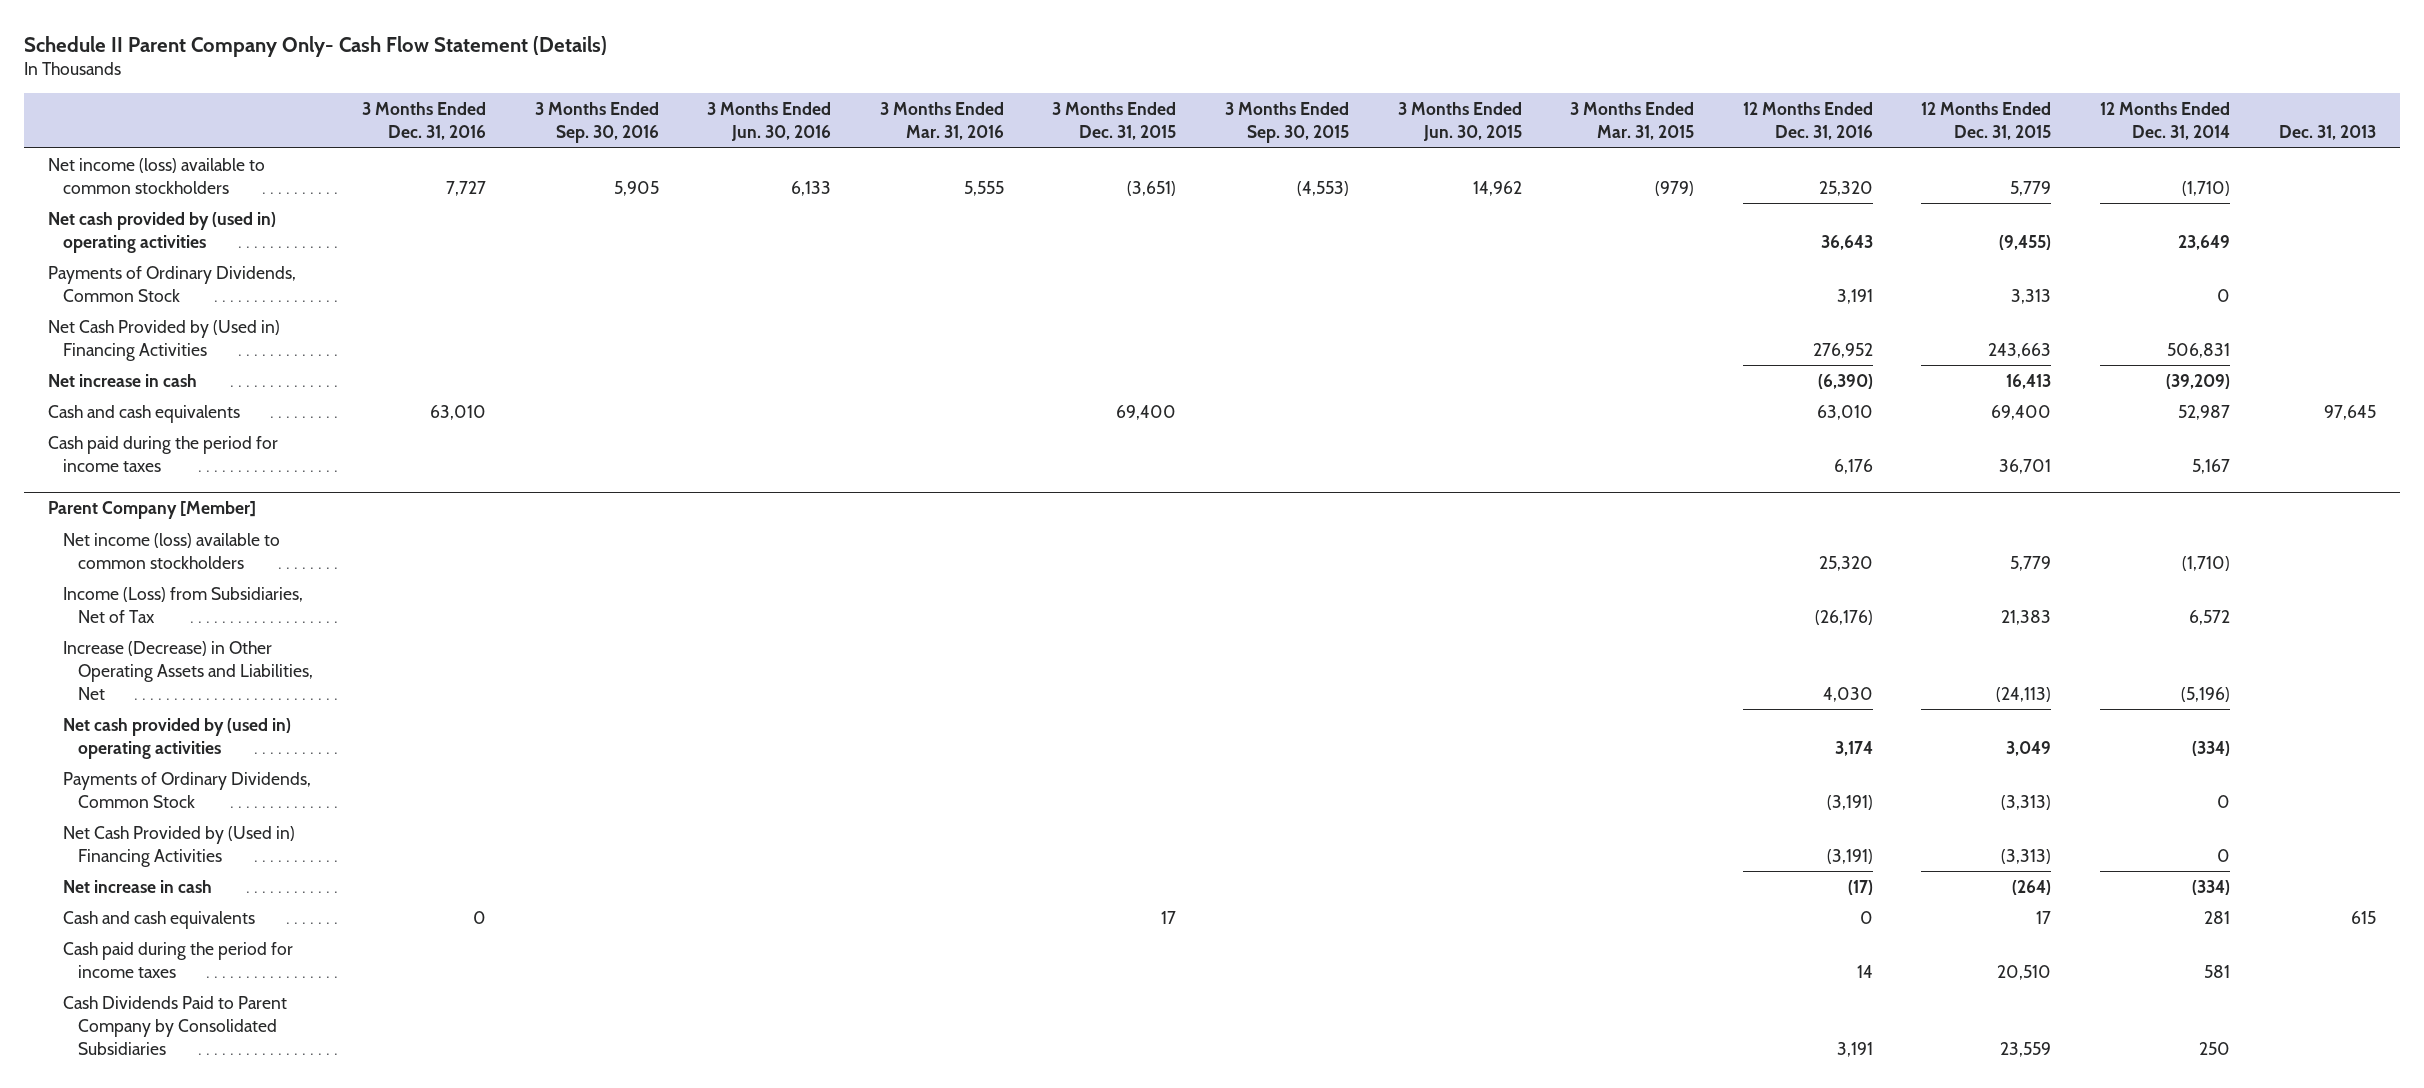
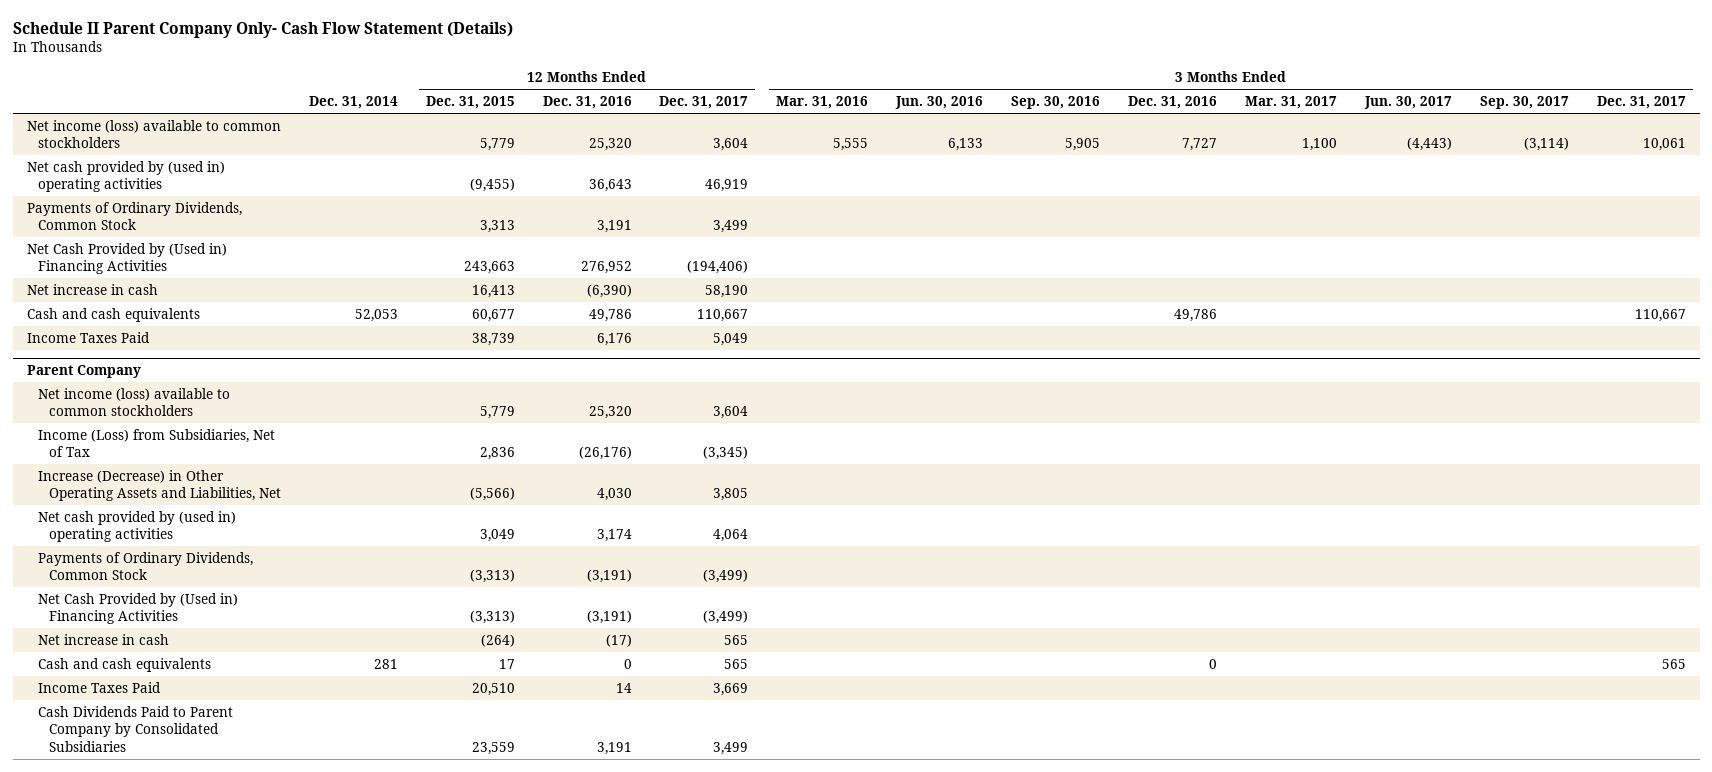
- | 3 Months Ended Dec. 31, 2016 | 3 Months Ended Sep. 30, 2016 | 3 Months Ended Jun. 30, 2016 | 3 Months Ended Mar. 31, 2016 | 3 Months Ended Dec. 31, 2015 | 3 Months Ended Sep. 30, 2015 | 3 Months Ended Jun. 30, 2015 | 3 Months Ended Mar. 31, 2015 | 12 Months Ended Dec. 31, 2016 | 12 Months Ended Dec. 31, 2015 | 12 Months Ended Dec. 31, 2014 | Dec. 31, 2013
+ | Dec. 31, 2014 | 12 Months Ended Dec. 31, 2015 | 12 Months Ended Dec. 31, 2016 | 12 Months Ended Dec. 31, 2017 | 3 Months Ended Mar. 31, 2016 | 3 Months Ended Jun. 30, 2016 | 3 Months Ended Sep. 30, 2016 | 3 Months Ended Dec. 31, 2016 | 3 Months Ended Mar. 31, 2017 | 3 Months Ended Jun. 30, 2017 | 3 Months Ended Sep. 30, 2017 | 3 Months Ended Dec. 31, 2017
- Cash and cash equivalents | 63,010 | | | | 69,400 | | | | 63,010 | 69,400 | 52,987 | 97,645
- Cash paid during the period for income taxes | | | | | | | | | 6,176 | 36,701 | 5,167 |
- Parent Company [Member]
+ Cash and cash equivalents | 52,053 | 60,677 | 49,786 | 110,667 | | | | 49,786 | | | | 110,667
+ Income Taxes Paid | | 38,739 | 6,176 | 5,049 | | | | | | | |
+ Parent Company
- Income (Loss) from Subsidiaries, Net of Tax | | | | | | | | | (26,176) | 21,383 | 6,572 |
- Increase (Decrease) in Other Operating Assets and Liabilities, Net | | | | | | | | | 4,030 | (24,113) | (5,196) |
+ Income (Loss) from Subsidiaries, Net of Tax | | 2,836 | (26,176) | (3,345) | | | | | | | |
+ Increase (Decrease) in Other Operating Assets and Liabilities, Net | | (5,566) | 4,030 | 3,805 | | | | | | | |
- Cash paid during the period for income taxes | | | | | | | | | 14 | 20,510 | 581 |
+ Income Taxes Paid | | 20,510 | 14 | 3,669 | | | | | | | |

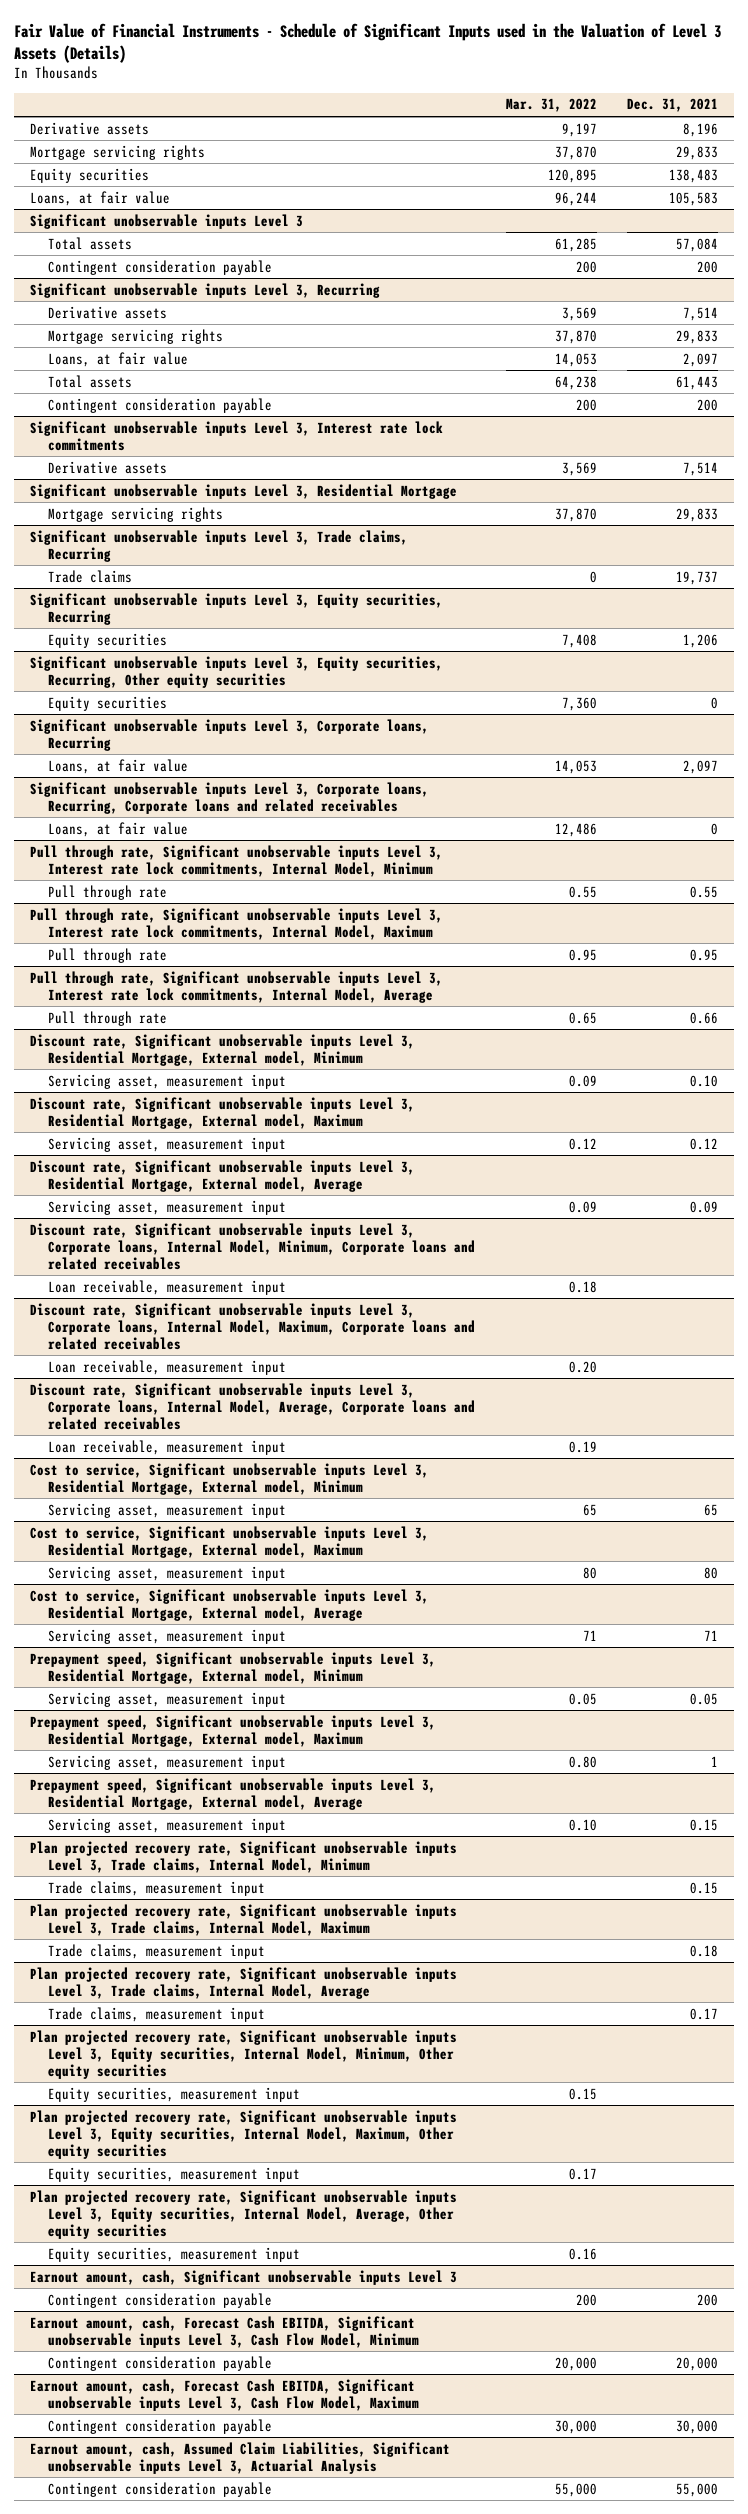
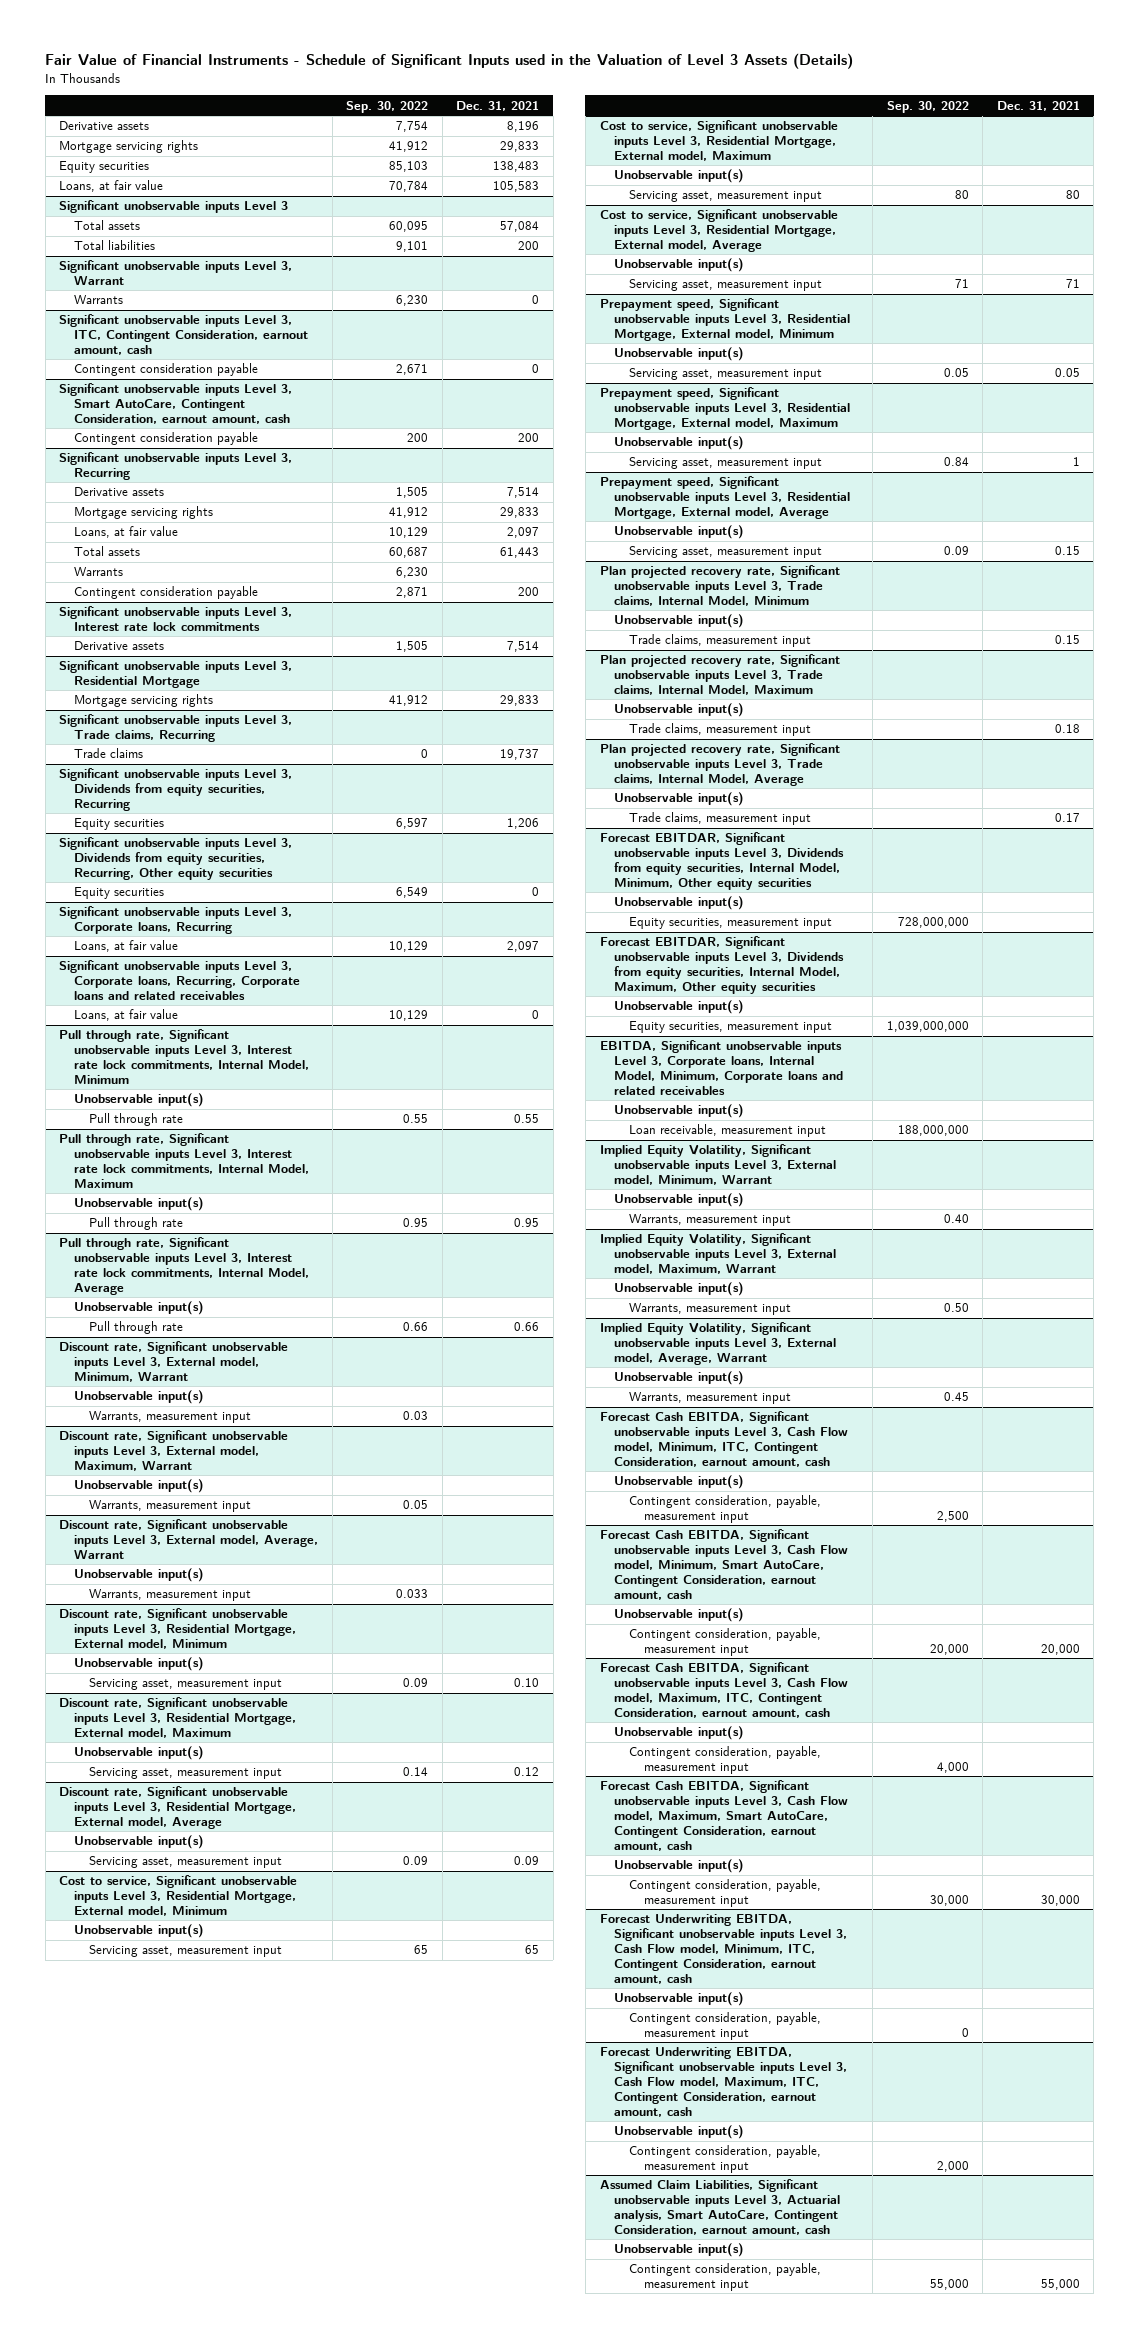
- | Mar. 31, 2022 | Dec. 31, 2021
+ | Sep. 30, 2022 | Dec. 31, 2021
@ Significant unobservable inputs Level 3
+ Total liabilities | 9,101 | 200
+ Significant unobservable inputs Level 3, Warrant
+ Warrants | 6,230 | 0
+ Significant unobservable inputs Level 3, ITC, Contingent Consideration, earnout amount, cash
+ Contingent consideration payable | 2,671 | 0
+ Significant unobservable inputs Level 3, Smart AutoCare, Contingent Consideration, earnout amount, cash
@ Significant unobservable inputs Level 3, Recurring
+ Warrants | 6,230 |
- Significant unobservable inputs Level 3, Equity securities, Recurring
+ Significant unobservable inputs Level 3, Dividends from equity securities, Recurring
- Significant unobservable inputs Level 3, Equity securities, Recurring, Other equity securities
+ Significant unobservable inputs Level 3, Dividends from equity securities, Recurring, Other equity securities
@ Pull through rate, Significant unobservable inputs Level 3, Interest rate lock commitments, Internal Model, Minimum
+ Unobservable input(s)
@ Pull through rate, Significant unobservable inputs Level 3, Interest rate lock commitments, Internal Model, Maximum
+ Unobservable input(s)
@ Pull through rate, Significant unobservable inputs Level 3, Interest rate lock commitments, Internal Model, Average
+ Unobservable input(s)
+ Discount rate, Significant unobservable inputs Level 3, External model, Minimum, Warrant
+ Unobservable input(s)
+ Warrants, measurement input | 0.03 |
+ Discount rate, Significant unobservable inputs Level 3, External model, Maximum, Warrant
+ Unobservable input(s)
+ Warrants, measurement input | 0.05 |
+ Discount rate, Significant unobservable inputs Level 3, External model, Average, Warrant
+ Unobservable input(s)
+ Warrants, measurement input | 0.033 |
@ Discount rate, Significant unobservable inputs Level 3, Residential Mortgage, External model, Minimum
+ Unobservable input(s)
@ Discount rate, Significant unobservable inputs Level 3, Residential Mortgage, External model, Maximum
+ Unobservable input(s)
@ Discount rate, Significant unobservable inputs Level 3, Residential Mortgage, External model, Average
+ Unobservable input(s)
- Discount rate, Significant unobservable inputs Level 3, Corporate loans, Internal Model, Minimum, Corporate loans and related receivables
- Loan receivable, measurement input | 0.18 |
- Discount rate, Significant unobservable inputs Level 3, Corporate loans, Internal Model, Maximum, Corporate loans and related receivables
- Loan receivable, measurement input | 0.20 |
- Discount rate, Significant unobservable inputs Level 3, Corporate loans, Internal Model, Average, Corporate loans and related receivables
- Loan receivable, measurement input | 0.19 |
@ Cost to service, Significant unobservable inputs Level 3, Residential Mortgage, External model, Minimum
+ Unobservable input(s)
@ Cost to service, Significant unobservable inputs Level 3, Residential Mortgage, External model, Maximum
+ Unobservable input(s)
@ Cost to service, Significant unobservable inputs Level 3, Residential Mortgage, External model, Average
+ Unobservable input(s)
@ Prepayment speed, Significant unobservable inputs Level 3, Residential Mortgage, External model, Minimum
+ Unobservable input(s)
@ Prepayment speed, Significant unobservable inputs Level 3, Residential Mortgage, External model, Maximum
+ Unobservable input(s)
@ Prepayment speed, Significant unobservable inputs Level 3, Residential Mortgage, External model, Average
+ Unobservable input(s)
@ Plan projected recovery rate, Significant unobservable inputs Level 3, Trade claims, Internal Model, Minimum
+ Unobservable input(s)
@ Plan projected recovery rate, Significant unobservable inputs Level 3, Trade claims, Internal Model, Maximum
+ Unobservable input(s)
@ Plan projected recovery rate, Significant unobservable inputs Level 3, Trade claims, Internal Model, Average
+ Unobservable input(s)
- Plan projected recovery rate, Significant unobservable inputs Level 3, Equity securities, Internal Model, Minimum, Other equity securities
- Equity securities, measurement input | 0.15 |
- Plan projected recovery rate, Significant unobservable inputs Level 3, Equity securities, Internal Model, Maximum, Other equity securities
+ Forecast EBITDAR, Significant unobservable inputs Level 3, Dividends from equity securities, Internal Model, Minimum, Other equity securities
+ Unobservable input(s)
- Plan projected recovery rate, Significant unobservable inputs Level 3, Equity securities, Internal Model, Average, Other equity securities
+ Forecast EBITDAR, Significant unobservable inputs Level 3, Dividends from equity securities, Internal Model, Maximum, Other equity securities
+ Unobservable input(s)
- Earnout amount, cash, Significant unobservable inputs Level 3
- Contingent consideration payable | 200 | 200
- Earnout amount, cash, Forecast Cash EBITDA, Significant unobservable inputs Level 3, Cash Flow Model, Minimum
- Contingent consideration payable | 20,000 | 20,000
- Earnout amount, cash, Forecast Cash EBITDA, Significant unobservable inputs Level 3, Cash Flow Model, Maximum
- Contingent consideration payable | 30,000 | 30,000
- Earnout amount, cash, Assumed Claim Liabilities, Significant unobservable inputs Level 3, Actuarial Analysis
- Contingent consideration payable | 55,000 | 55,000
+ EBITDA, Significant unobservable inputs Level 3, Corporate loans, Internal Model, Minimum, Corporate loans and related receivables
+ Unobservable input(s)
+ Loan receivable, measurement input | 188,000,000 |
+ Implied Equity Volatility, Significant unobservable inputs Level 3, External model, Minimum, Warrant
+ Unobservable input(s)
+ Warrants, measurement input | 0.40 |
+ Implied Equity Volatility, Significant unobservable inputs Level 3, External model, Maximum, Warrant
+ Unobservable input(s)
+ Warrants, measurement input | 0.50 |
+ Implied Equity Volatility, Significant unobservable inputs Level 3, External model, Average, Warrant
+ Unobservable input(s)
+ Warrants, measurement input | 0.45 |
+ Forecast Cash EBITDA, Significant unobservable inputs Level 3, Cash Flow model, Minimum, ITC, Contingent Consideration, earnout amount, cash
+ Unobservable input(s)
+ Contingent consideration, payable, measurement input | 2,500 |
+ Forecast Cash EBITDA, Significant unobservable inputs Level 3, Cash Flow model, Minimum, Smart AutoCare, Contingent Consideration, earnout amount, cash
+ Unobservable input(s)
+ Contingent consideration, payable, measurement input | 20,000 | 20,000
+ Forecast Cash EBITDA, Significant unobservable inputs Level 3, Cash Flow model, Maximum, ITC, Contingent Consideration, earnout amount, cash
+ Unobservable input(s)
+ Contingent consideration, payable, measurement input | 4,000 |
+ Forecast Cash EBITDA, Significant unobservable inputs Level 3, Cash Flow model, Maximum, Smart AutoCare, Contingent Consideration, earnout amount, cash
+ Unobservable input(s)
+ Contingent consideration, payable, measurement input | 30,000 | 30,000
+ Forecast Underwriting EBITDA, Significant unobservable inputs Level 3, Cash Flow model, Minimum, ITC, Contingent Consideration, earnout amount, cash
+ Unobservable input(s)
+ Contingent consideration, payable, measurement input | 0 |
+ Forecast Underwriting EBITDA, Significant unobservable inputs Level 3, Cash Flow model, Maximum, ITC, Contingent Consideration, earnout amount, cash
+ Unobservable input(s)
+ Contingent consideration, payable, measurement input | 2,000 |
+ Assumed Claim Liabilities, Significant unobservable inputs Level 3, Actuarial analysis, Smart AutoCare, Contingent Consideration, earnout amount, cash
+ Unobservable input(s)
+ Contingent consideration, payable, measurement input | 55,000 | 55,000

